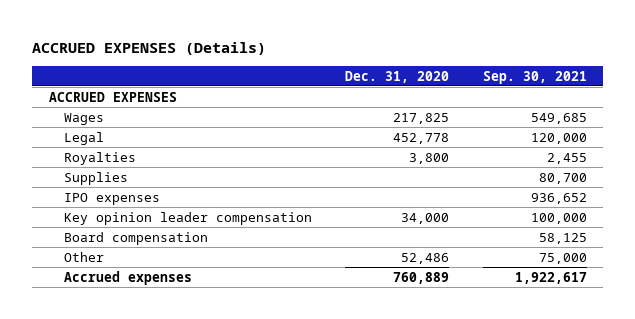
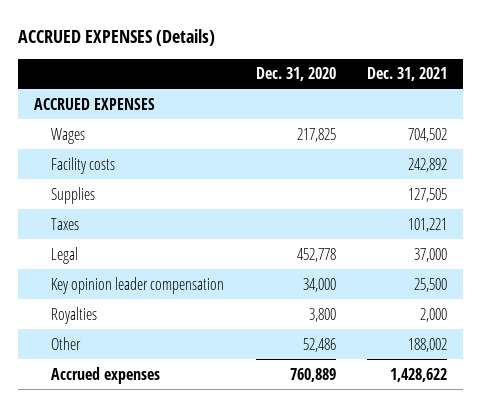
- | Dec. 31, 2020 | Sep. 30, 2021
+ | Dec. 31, 2020 | Dec. 31, 2021
+ Facility costs | | 242,892
- IPO expenses | | 936,652
+ Taxes | | 101,221
moved down: Legal | 452,778 | 37,000
- Board compensation | | 58,125
moved down: Royalties | 3,800 | 2,000

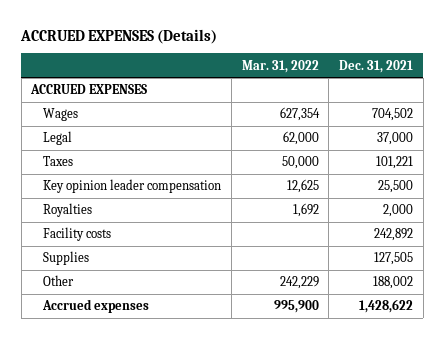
- | Dec. 31, 2020 | Dec. 31, 2021
+ | Mar. 31, 2022 | Dec. 31, 2021
moved down: Taxes | 50,000 | 101,221
moved down: Facility costs | | 242,892
moved down: Supplies | | 127,505

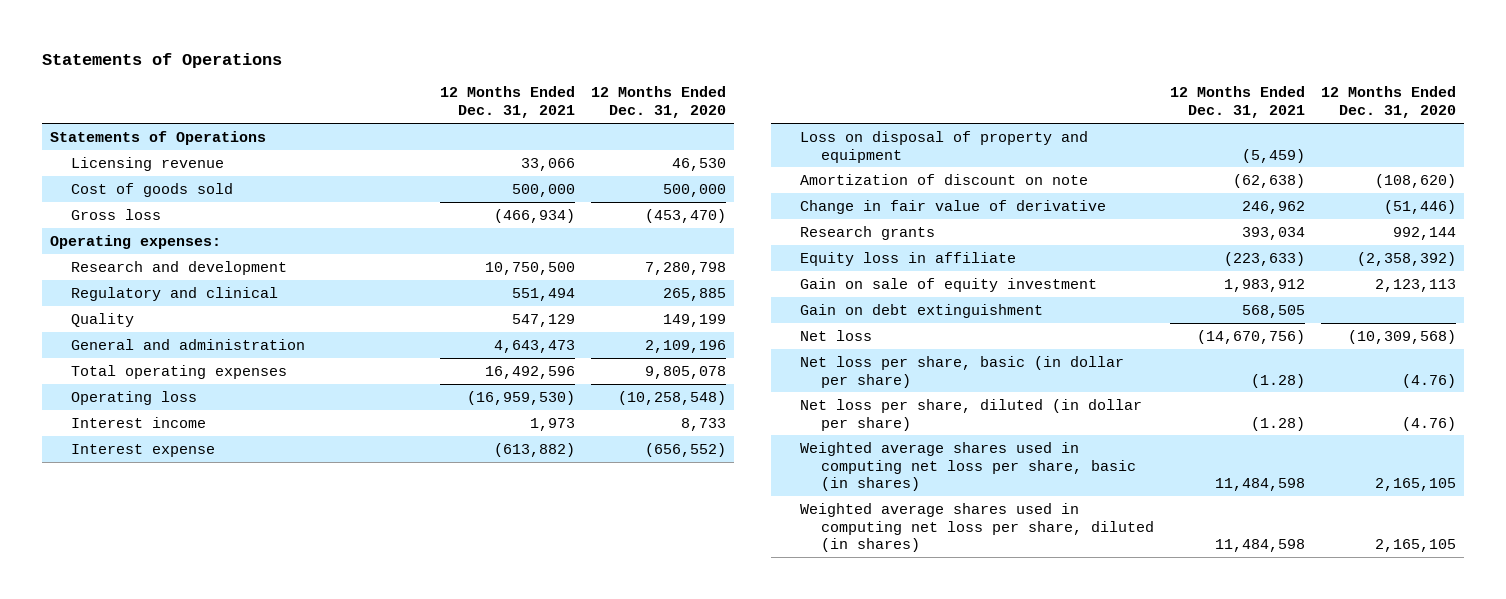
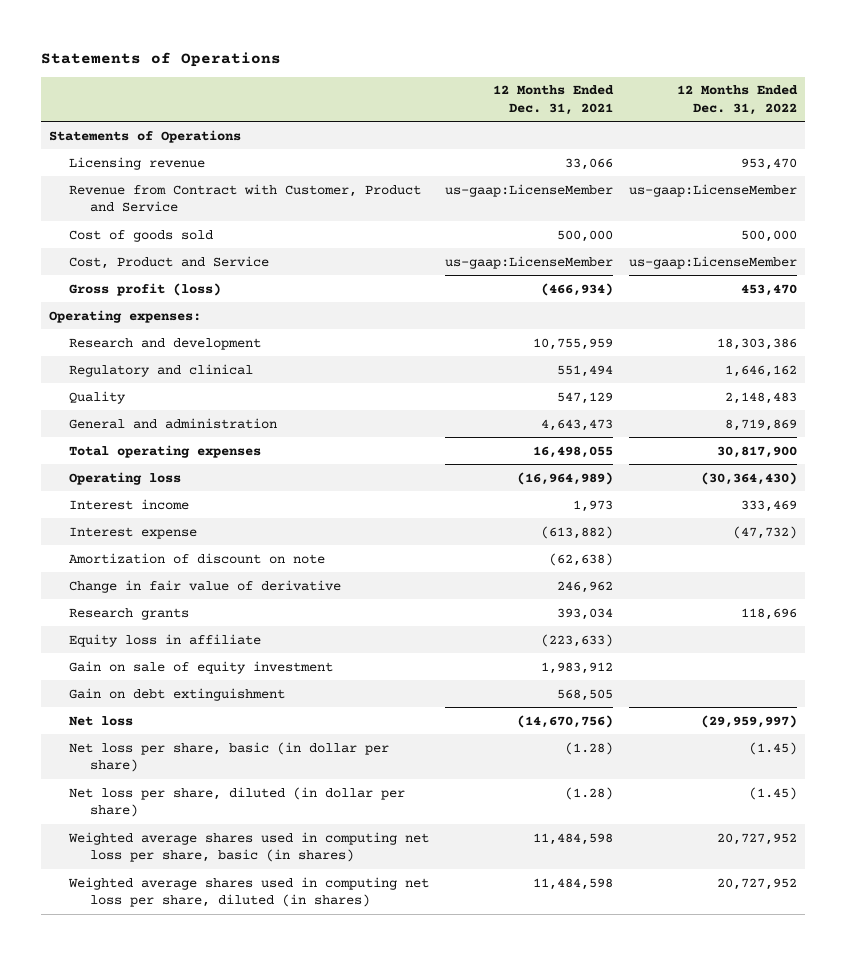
- | 12 Months Ended Dec. 31, 2021 | 12 Months Ended Dec. 31, 2020
+ | 12 Months Ended Dec. 31, 2021 | 12 Months Ended Dec. 31, 2022
+ Revenue from Contract with Customer, Product and Service | us-gaap:LicenseMember | us-gaap:LicenseMember
- Gross loss | (466,934) | (453,470)
+ Cost, Product and Service | us-gaap:LicenseMember | us-gaap:LicenseMember
+ Gross profit (loss) | (466,934) | 453,470
- Research and development | 10,750,500 | 7,280,798
+ Research and development | 10,755,959 | 18,303,386
- Total operating expenses | 16,492,596 | 9,805,078
- Operating loss | (16,959,530) | (10,258,548)
+ Total operating expenses | 16,498,055 | 30,817,900
+ Operating loss | (16,964,989) | (30,364,430)
- Loss on disposal of property and equipment | (5,459) |

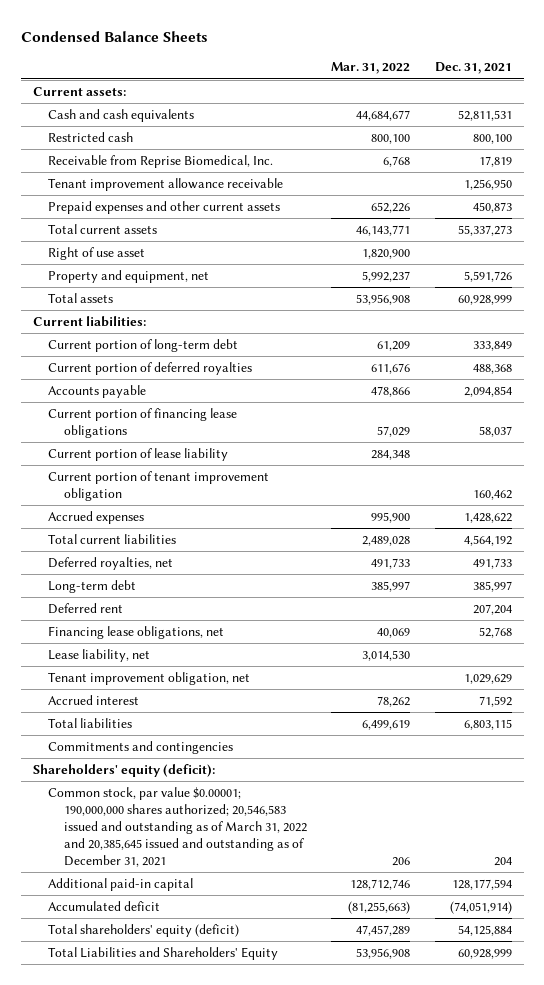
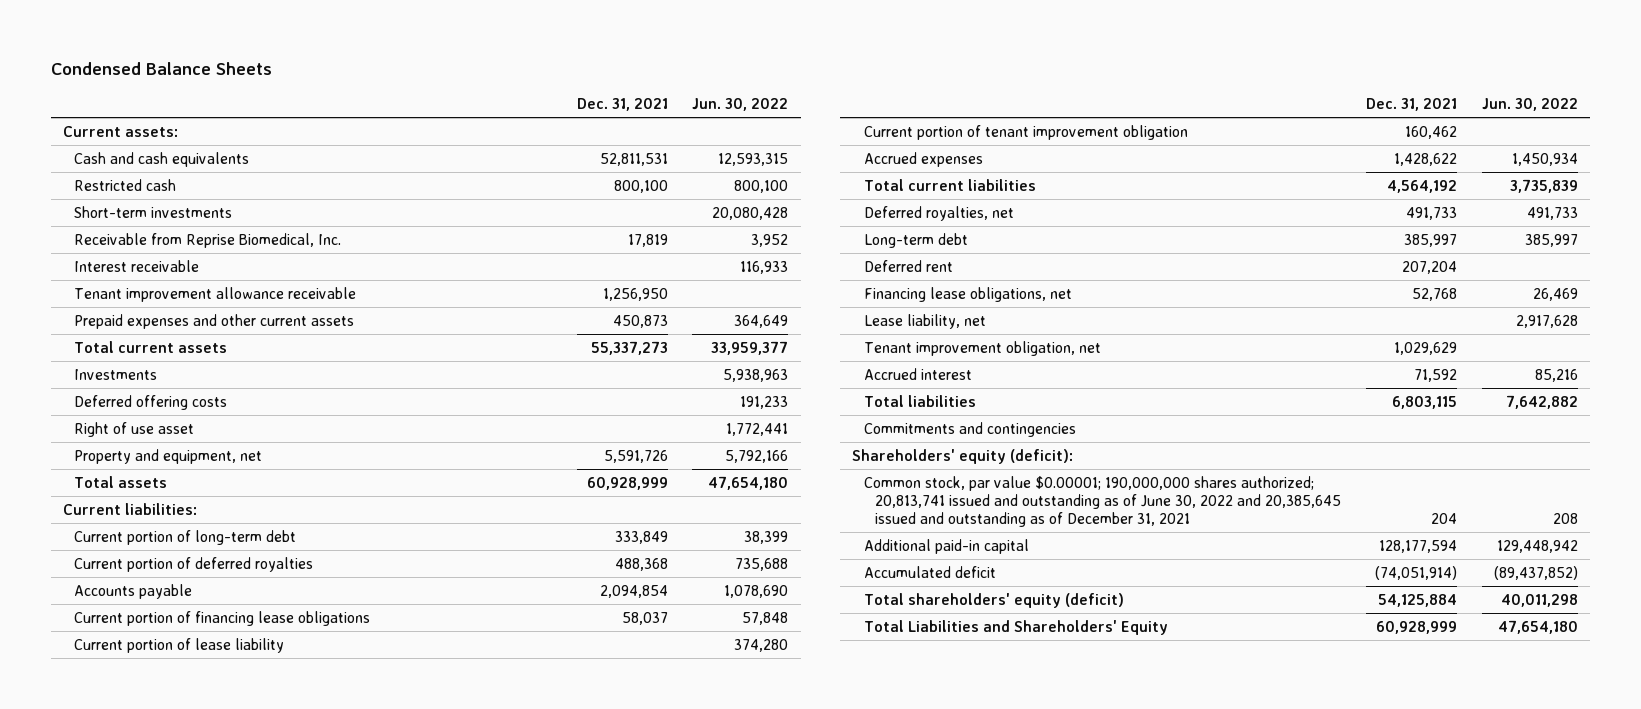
- | Mar. 31, 2022 | Dec. 31, 2021
+ | Dec. 31, 2021 | Jun. 30, 2022
+ Short-term investments | | 20,080,428
+ Interest receivable | | 116,933
+ Investments | | 5,938,963
+ Deferred offering costs | | 191,233
- Common stock, par value $0.00001; 190,000,000 shares authorized; 20,546,583 issued and outstanding as of March 31, 2022 and 20,385,645 issued and outstanding as of December 31, 2021 | 206 | 204
+ Common stock, par value $0.00001; 190,000,000 shares authorized; 20,813,741 issued and outstanding as of June 30, 2022 and 20,385,645 issued and outstanding as of December 31, 2021 | 204 | 208

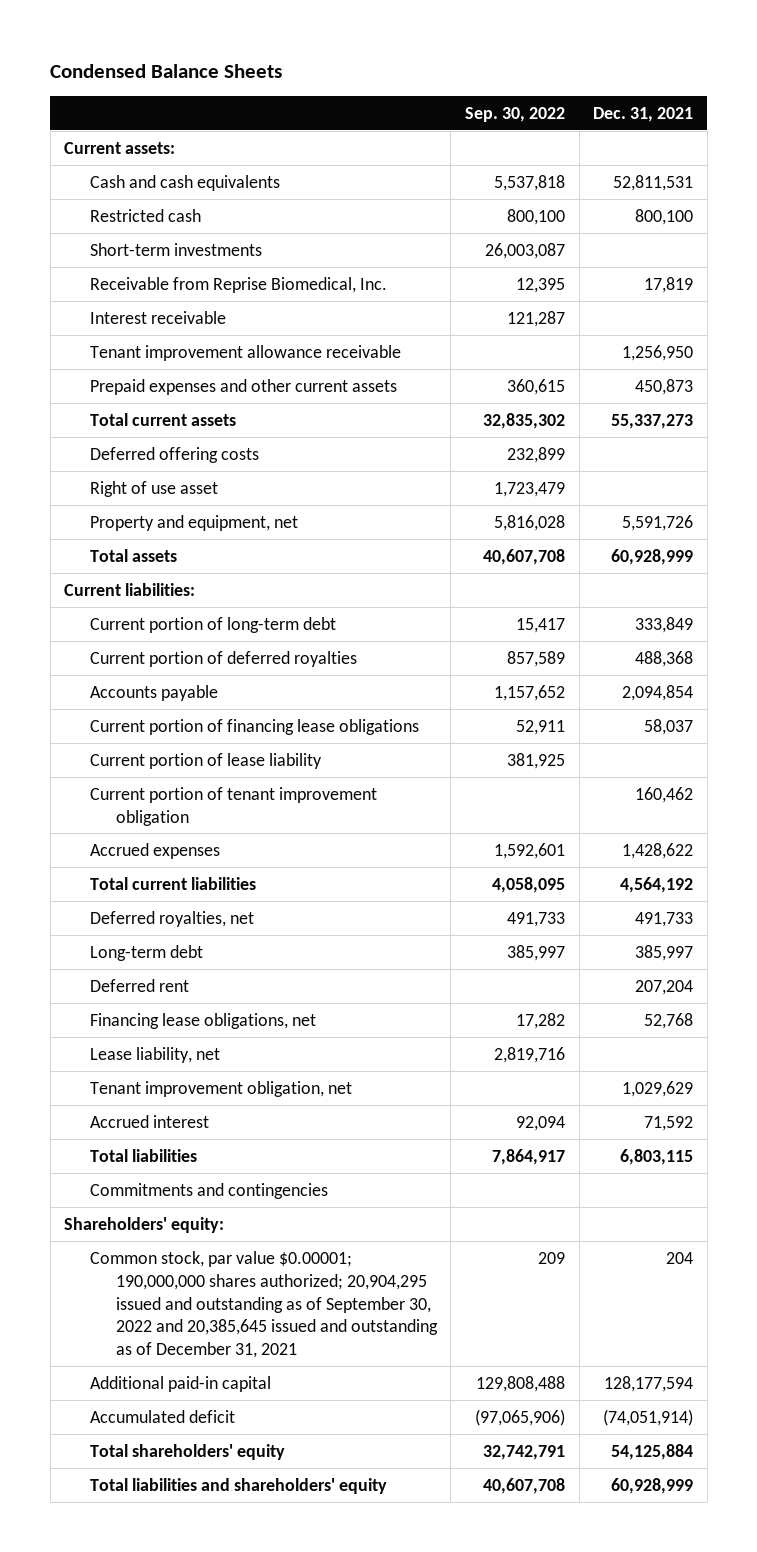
- | Dec. 31, 2021 | Jun. 30, 2022
+ | Sep. 30, 2022 | Dec. 31, 2021
- Investments | | 5,938,963
- Shareholders' equity (deficit):
- Common stock, par value $0.00001; 190,000,000 shares authorized; 20,813,741 issued and outstanding as of June 30, 2022 and 20,385,645 issued and outstanding as of December 31, 2021 | 204 | 208
+ Shareholders' equity:
+ Common stock, par value $0.00001; 190,000,000 shares authorized; 20,904,295 issued and outstanding as of September 30, 2022 and 20,385,645 issued and outstanding as of December 31, 2021 | 209 | 204
- Total shareholders' equity (deficit) | 54,125,884 | 40,011,298
- Total Liabilities and Shareholders' Equity | 60,928,999 | 47,654,180
+ Total shareholders' equity | 32,742,791 | 54,125,884
+ Total liabilities and shareholders' equity | 40,607,708 | 60,928,999

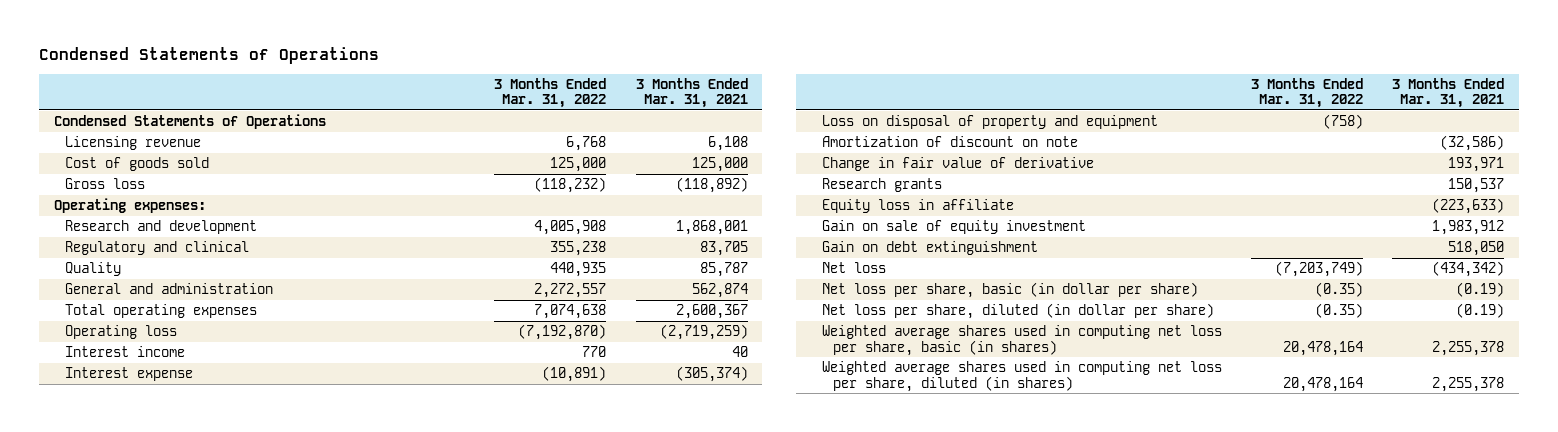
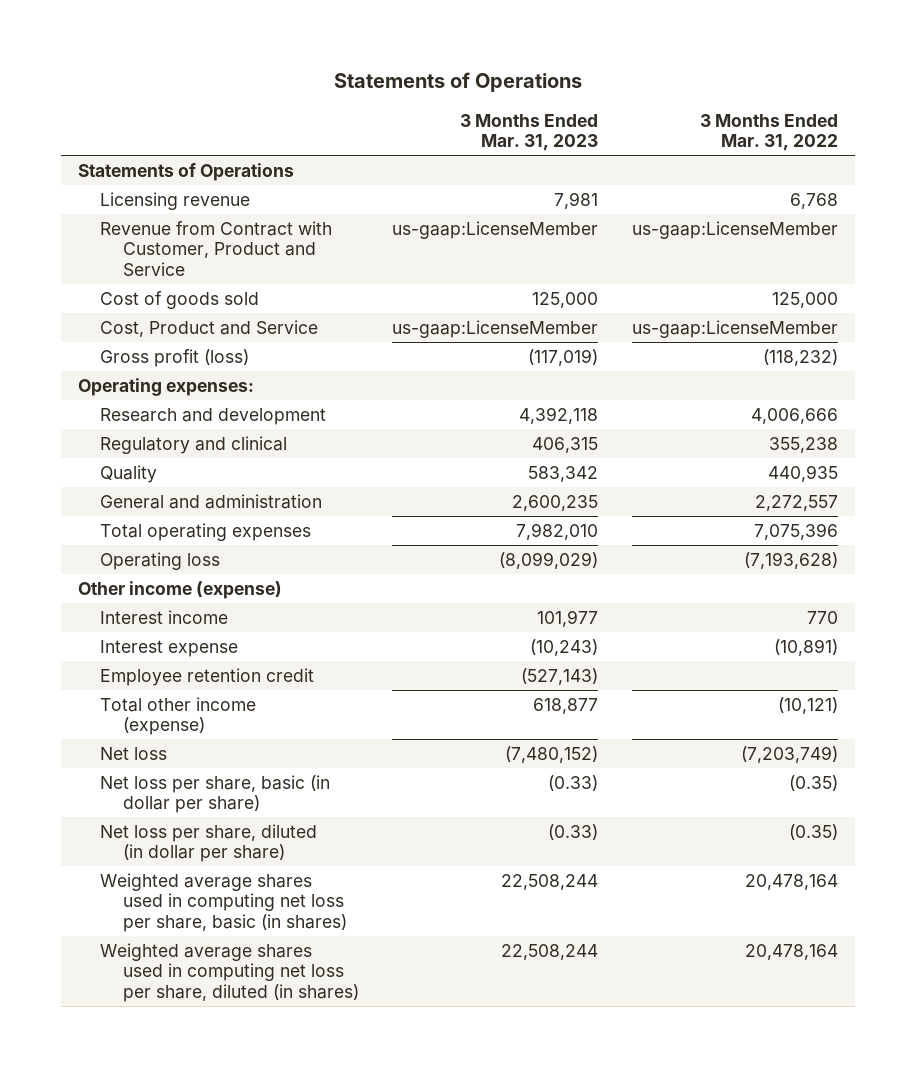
- Condensed Statements of Operations
+ Statements of Operations
- | 3 Months Ended Mar. 31, 2022 | 3 Months Ended Mar. 31, 2021
+ | 3 Months Ended Mar. 31, 2023 | 3 Months Ended Mar. 31, 2022
- Condensed Statements of Operations
+ Statements of Operations
+ Revenue from Contract with Customer, Product and Service | us-gaap:LicenseMember | us-gaap:LicenseMember
- Gross loss | (118,232) | (118,892)
+ Cost, Product and Service | us-gaap:LicenseMember | us-gaap:LicenseMember
+ Gross profit (loss) | (117,019) | (118,232)
- Research and development | 4,005,908 | 1,868,001
+ Research and development | 4,392,118 | 4,006,666
- Total operating expenses | 7,074,638 | 2,600,367
- Operating loss | (7,192,870) | (2,719,259)
+ Total operating expenses | 7,982,010 | 7,075,396
+ Operating loss | (8,099,029) | (7,193,628)
+ Other income (expense)
- Loss on disposal of property and equipment | (758) |
- Amortization of discount on note | | (32,586)
- Change in fair value of derivative | | 193,971
- Research grants | | 150,537
- Equity loss in affiliate | | (223,633)
- Gain on sale of equity investment | | 1,983,912
- Gain on debt extinguishment | | 518,050
+ Employee retention credit | (527,143) |
+ Total other income (expense) | 618,877 | (10,121)

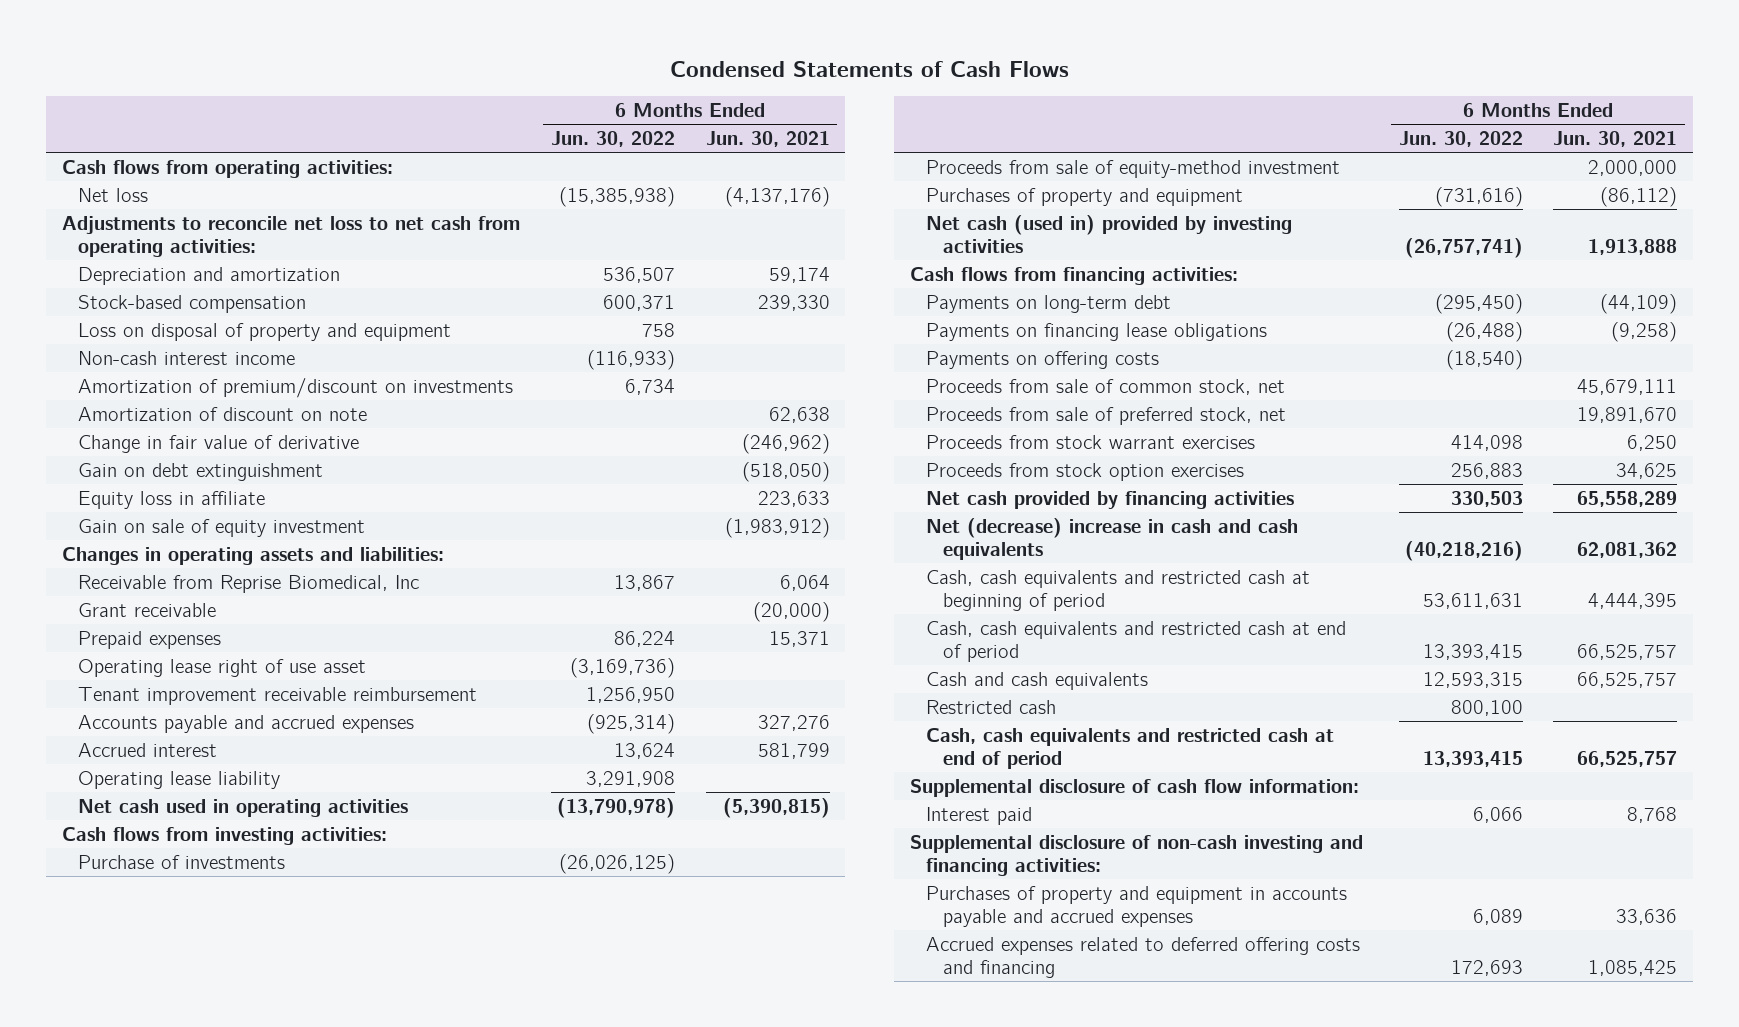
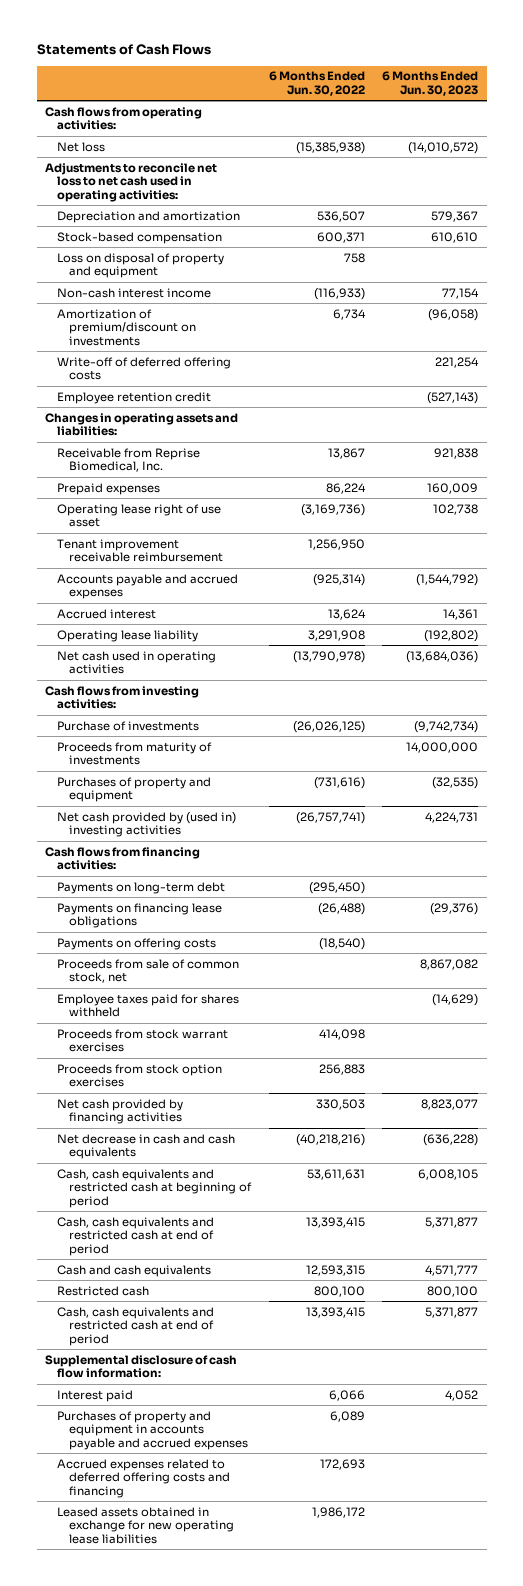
- Condensed Statements of Cash Flows
+ Statements of Cash Flows
- | 6 Months Ended Jun. 30, 2022 | 6 Months Ended Jun. 30, 2021
+ | 6 Months Ended Jun. 30, 2022 | 6 Months Ended Jun. 30, 2023
- Adjustments to reconcile net loss to net cash from operating activities:
+ Adjustments to reconcile net loss to net cash used in operating activities:
- Amortization of discount on note | | 62,638
- Change in fair value of derivative | | (246,962)
- Gain on debt extinguishment | | (518,050)
- Equity loss in affiliate | | 223,633
- Gain on sale of equity investment | | (1,983,912)
+ Write-off of deferred offering costs | | 221,254
+ Employee retention credit | | (527,143)
- Receivable from Reprise Biomedical, Inc | 13,867 | 6,064
- Grant receivable | | (20,000)
+ Receivable from Reprise Biomedical, Inc. | 13,867 | 921,838
- Proceeds from sale of equity-method investment | | 2,000,000
+ Proceeds from maturity of investments | | 14,000,000
- Net cash (used in) provided by investing activities | (26,757,741) | 1,913,888
+ Net cash provided by (used in) investing activities | (26,757,741) | 4,224,731
- Proceeds from sale of preferred stock, net | | 19,891,670
+ Employee taxes paid for shares withheld | | (14,629)
- Net (decrease) increase in cash and cash equivalents | (40,218,216) | 62,081,362
+ Net decrease in cash and cash equivalents | (40,218,216) | (636,228)
- Supplemental disclosure of non-cash investing and financing activities:
+ Leased assets obtained in exchange for new operating lease liabilities | 1,986,172 |

